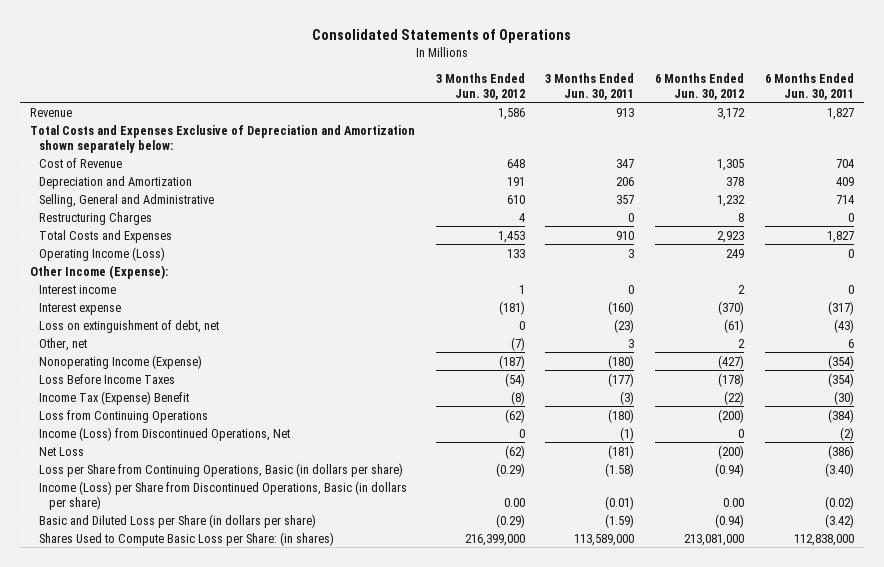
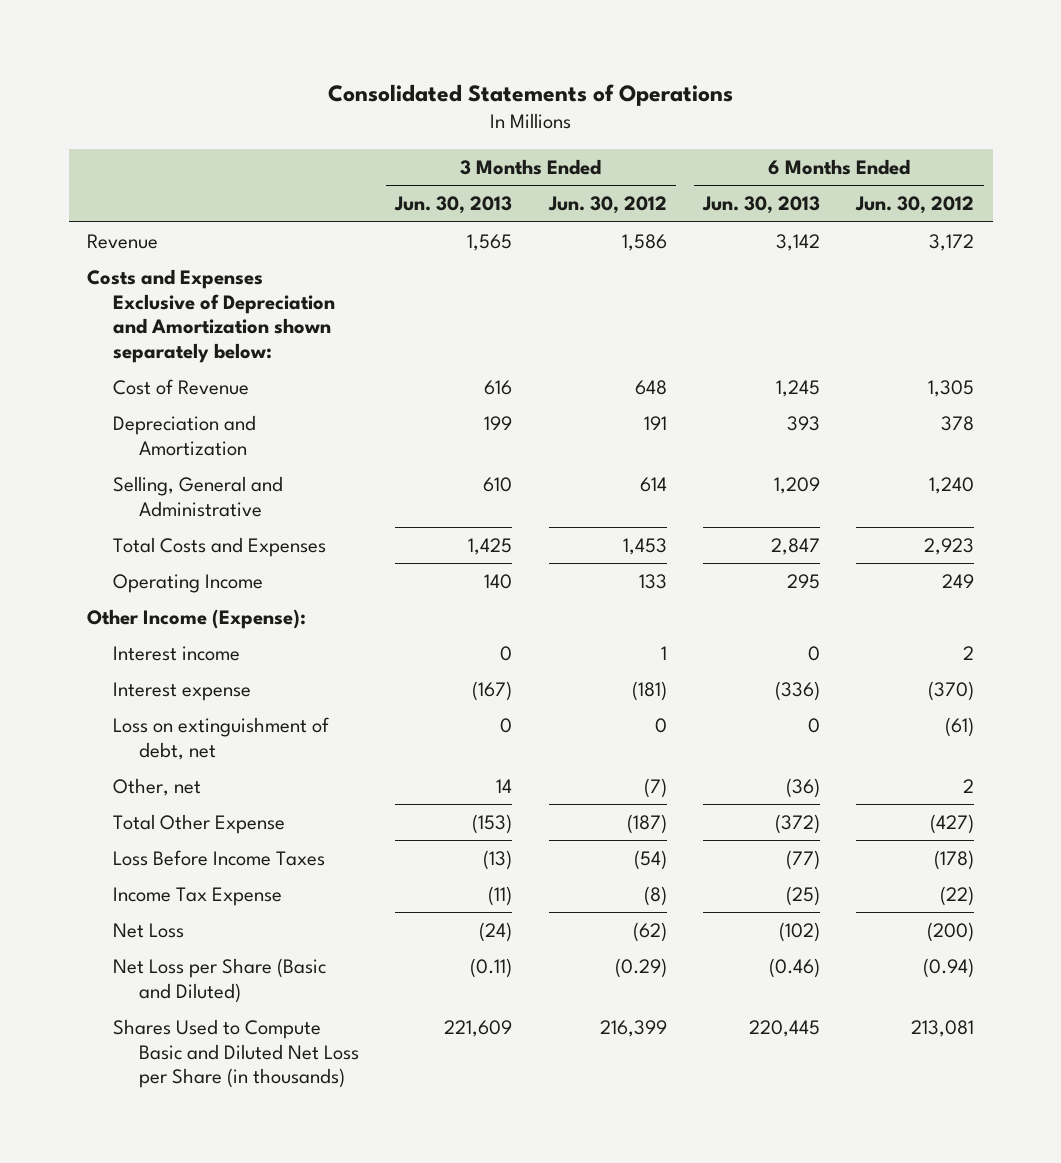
- | 3 Months Ended Jun. 30, 2012 | 3 Months Ended Jun. 30, 2011 | 6 Months Ended Jun. 30, 2012 | 6 Months Ended Jun. 30, 2011
+ | 3 Months Ended Jun. 30, 2013 | 3 Months Ended Jun. 30, 2012 | 6 Months Ended Jun. 30, 2013 | 6 Months Ended Jun. 30, 2012
- Total Costs and Expenses Exclusive of Depreciation and Amortization shown separately below:
+ Costs and Expenses Exclusive of Depreciation and Amortization shown separately below:
- Selling, General and Administrative | 610 | 357 | 1,232 | 714
- Restructuring Charges | 4 | 0 | 8 | 0
+ Selling, General and Administrative | 610 | 614 | 1,209 | 1,240
- Operating Income (Loss) | 133 | 3 | 249 | 0
+ Operating Income | 140 | 133 | 295 | 249
- Nonoperating Income (Expense) | (187) | (180) | (427) | (354)
+ Total Other Expense | (153) | (187) | (372) | (427)
- Income Tax (Expense) Benefit | (8) | (3) | (22) | (30)
- Loss from Continuing Operations | (62) | (180) | (200) | (384)
- Income (Loss) from Discontinued Operations, Net | 0 | (1) | 0 | (2)
+ Income Tax Expense | (11) | (8) | (25) | (22)
- Loss per Share from Continuing Operations, Basic (in dollars per share) | (0.29) | (1.58) | (0.94) | (3.40)
- Income (Loss) per Share from Discontinued Operations, Basic (in dollars per share) | 0.00 | (0.01) | 0.00 | (0.02)
- Basic and Diluted Loss per Share (in dollars per share) | (0.29) | (1.59) | (0.94) | (3.42)
- Shares Used to Compute Basic Loss per Share: (in shares) | 216,399,000 | 113,589,000 | 213,081,000 | 112,838,000
+ Net Loss per Share (Basic and Diluted) | (0.11) | (0.29) | (0.46) | (0.94)
+ Shares Used to Compute Basic and Diluted Net Loss per Share (in thousands) | 221,609 | 216,399 | 220,445 | 213,081

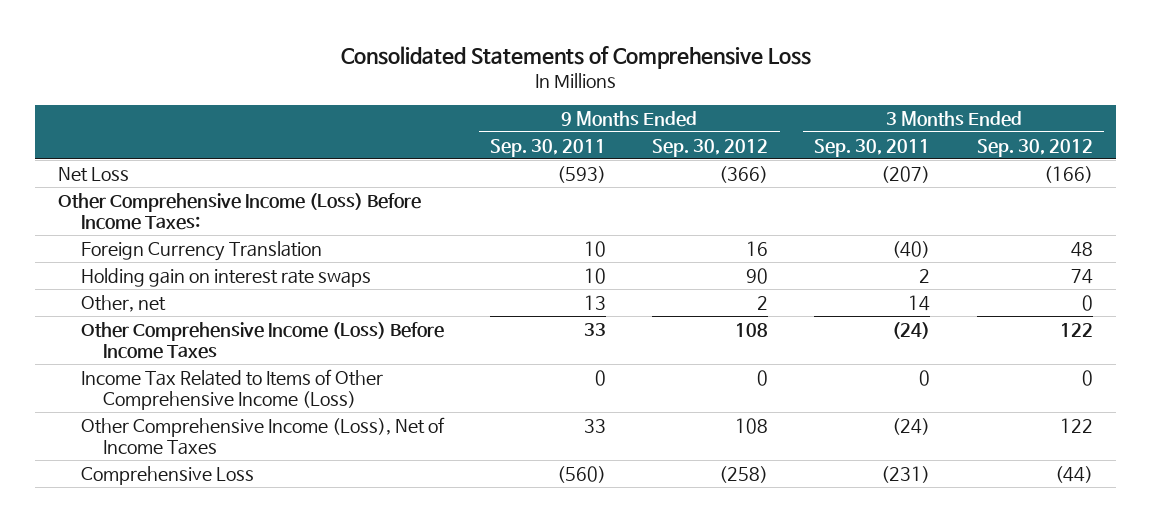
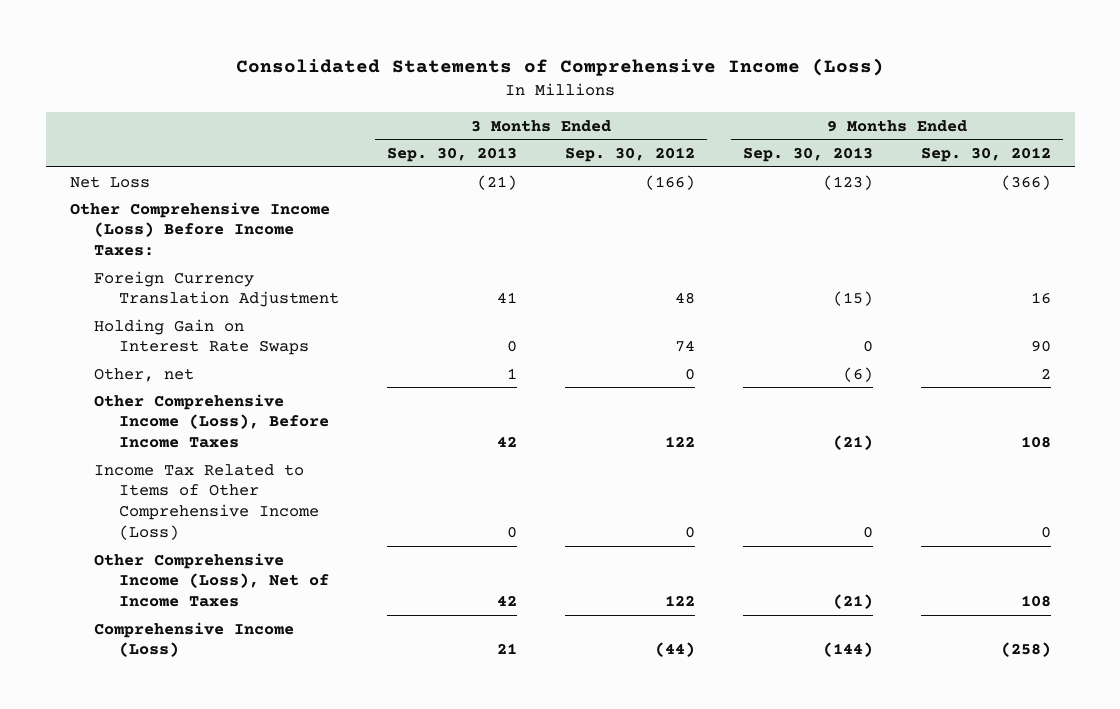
- Consolidated Statements of Comprehensive Loss
+ Consolidated Statements of Comprehensive Income (Loss)
- | 9 Months Ended Sep. 30, 2011 | 9 Months Ended Sep. 30, 2012 | 3 Months Ended Sep. 30, 2011 | 3 Months Ended Sep. 30, 2012
+ | 3 Months Ended Sep. 30, 2013 | 3 Months Ended Sep. 30, 2012 | 9 Months Ended Sep. 30, 2013 | 9 Months Ended Sep. 30, 2012
- Foreign Currency Translation | 10 | 16 | (40) | 48
- Holding gain on interest rate swaps | 10 | 90 | 2 | 74
+ Foreign Currency Translation Adjustment | 41 | 48 | (15) | 16
+ Holding Gain on Interest Rate Swaps | 0 | 74 | 0 | 90
- Other Comprehensive Income (Loss) Before Income Taxes | 33 | 108 | (24) | 122
+ Other Comprehensive Income (Loss), Before Income Taxes | 42 | 122 | (21) | 108
- Comprehensive Loss | (560) | (258) | (231) | (44)
+ Comprehensive Income (Loss) | 21 | (44) | (144) | (258)

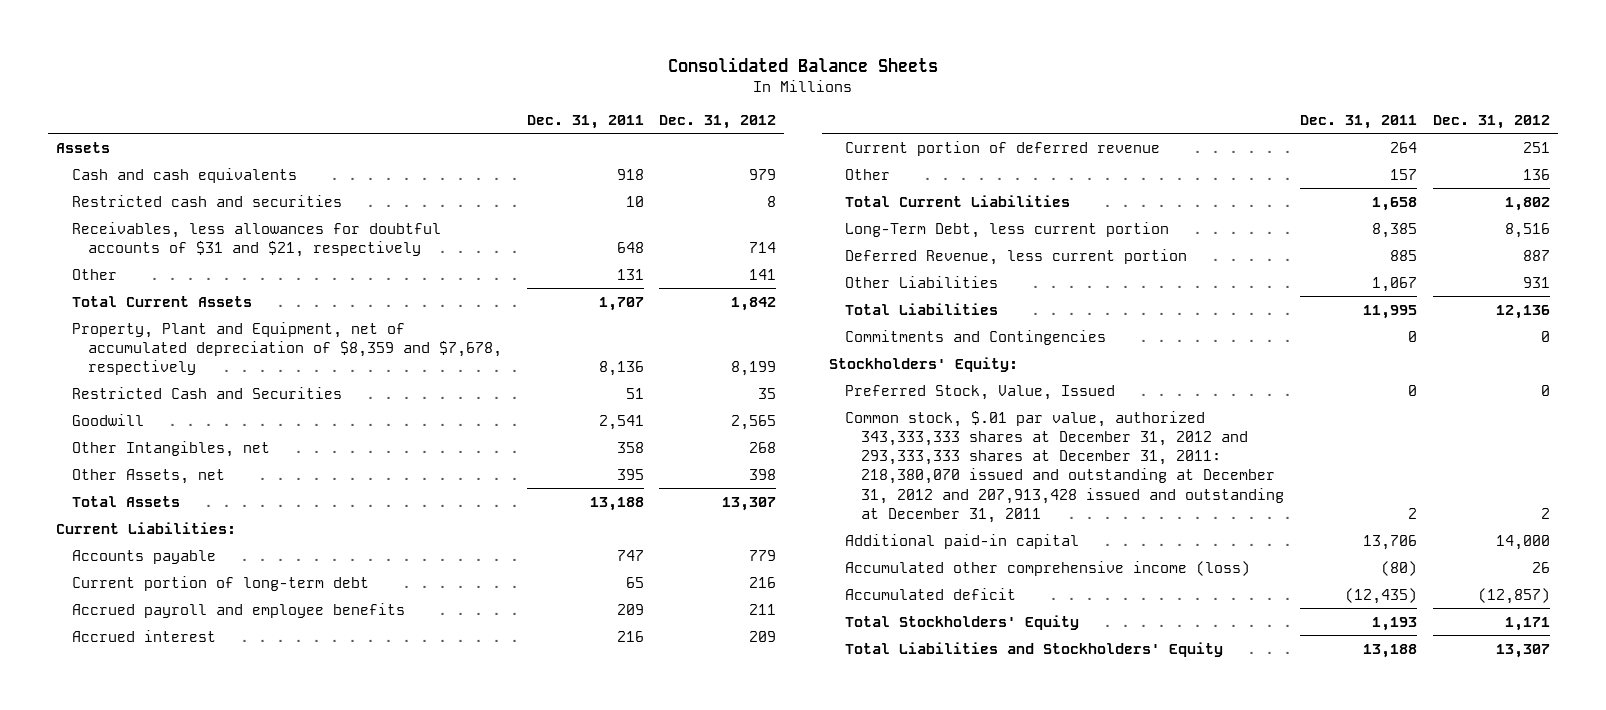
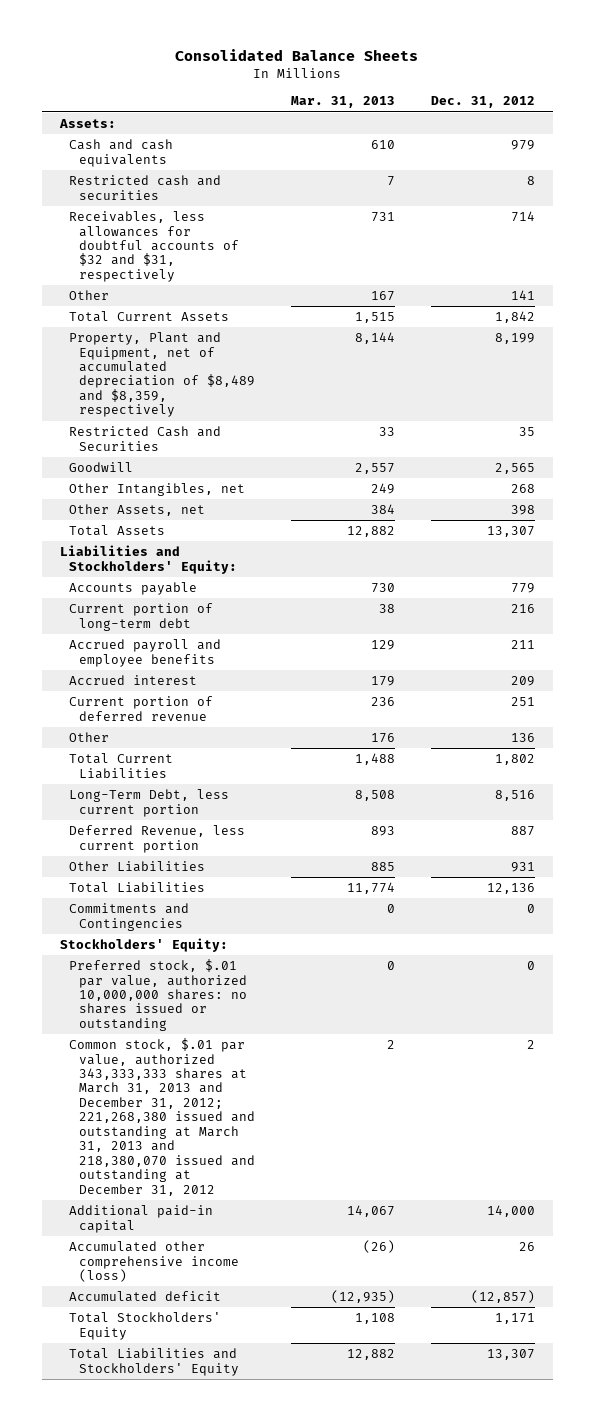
- | Dec. 31, 2011 | Dec. 31, 2012
+ | Mar. 31, 2013 | Dec. 31, 2012
- Assets
+ Assets:
- Receivables, less allowances for doubtful accounts of $31 and $21, respectively | 648 | 714
+ Receivables, less allowances for doubtful accounts of $32 and $31, respectively | 731 | 714
- Property, Plant and Equipment, net of accumulated depreciation of $8,359 and $7,678, respectively | 8,136 | 8,199
+ Property, Plant and Equipment, net of accumulated depreciation of $8,489 and $8,359, respectively | 8,144 | 8,199
- Current Liabilities:
+ Liabilities and Stockholders' Equity:
- Preferred Stock, Value, Issued | 0 | 0
- Common stock, $.01 par value, authorized 343,333,333 shares at December 31, 2012 and 293,333,333 shares at December 31, 2011: 218,380,070 issued and outstanding at December 31, 2012 and 207,913,428 issued and outstanding at December 31, 2011 | 2 | 2
+ Preferred stock, $.01 par value, authorized 10,000,000 shares: no shares issued or outstanding | 0 | 0
+ Common stock, $.01 par value, authorized 343,333,333 shares at March 31, 2013 and December 31, 2012; 221,268,380 issued and outstanding at March 31, 2013 and 218,380,070 issued and outstanding at December 31, 2012 | 2 | 2

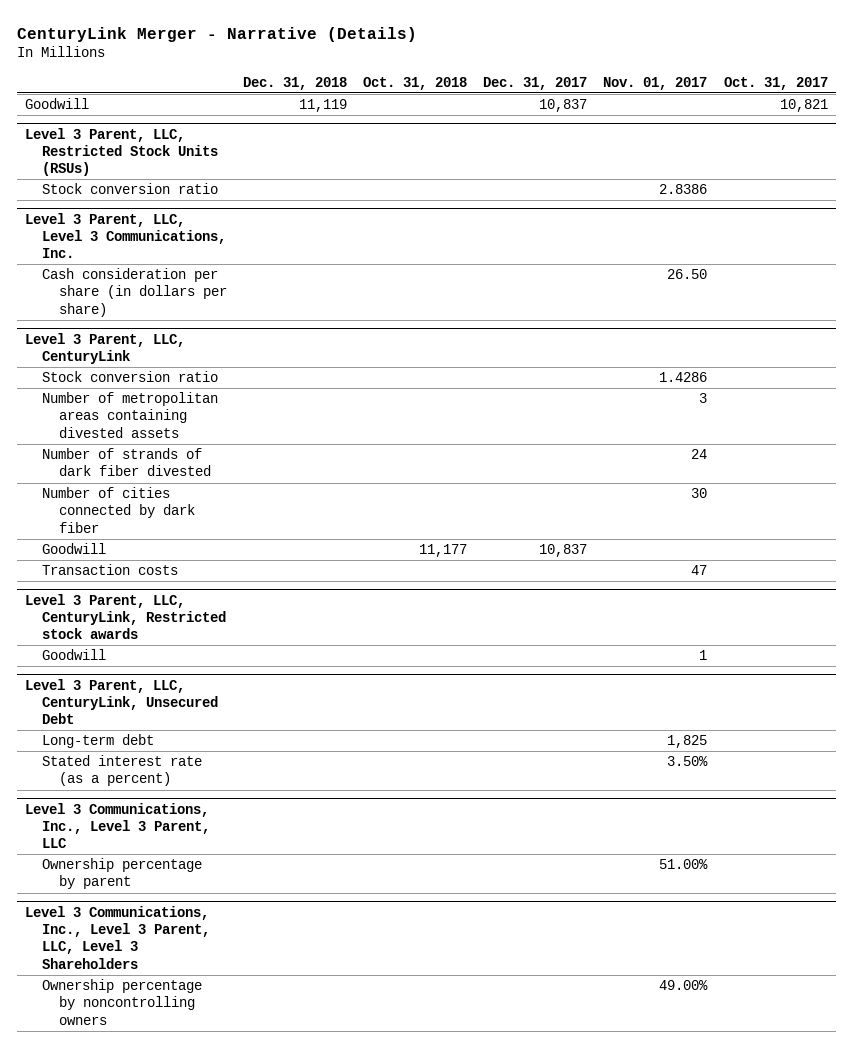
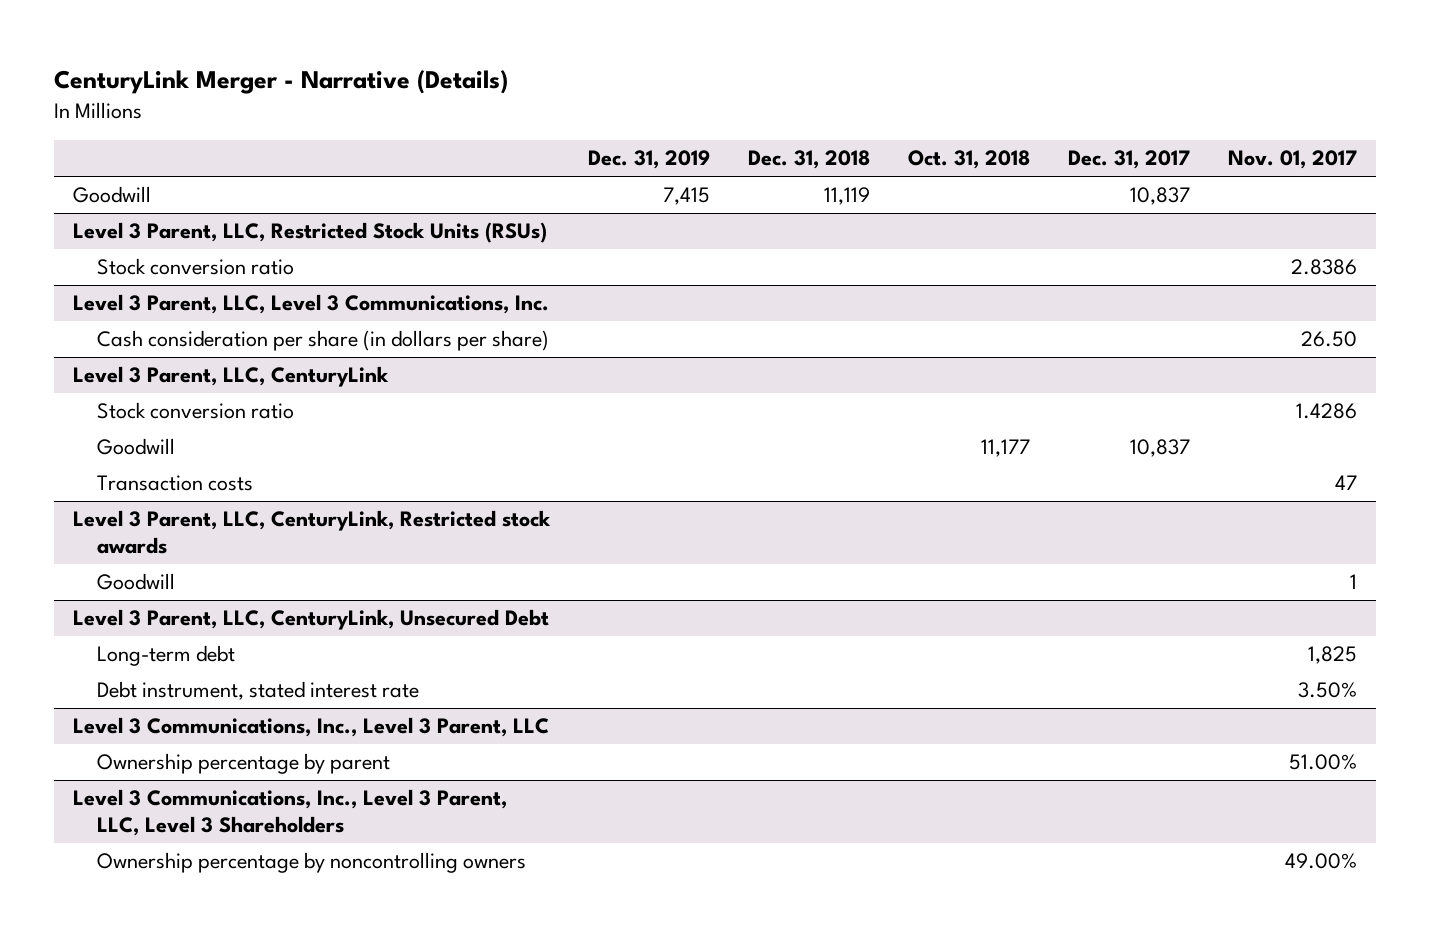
- | Dec. 31, 2018 | Oct. 31, 2018 | Dec. 31, 2017 | Nov. 01, 2017 | Oct. 31, 2017
+ | Dec. 31, 2019 | Dec. 31, 2018 | Oct. 31, 2018 | Dec. 31, 2017 | Nov. 01, 2017
@ Level 3 Parent, LLC, CenturyLink
- Number of metropolitan areas containing divested assets | | | | 3 |
- Number of strands of dark fiber divested | | | | 24 |
- Number of cities connected by dark fiber | | | | 30 |
@ Level 3 Parent, LLC, CenturyLink, Unsecured Debt
- Stated interest rate (as a percent) | | | | 3.50% |
+ Debt instrument, stated interest rate | | | | | 3.50%

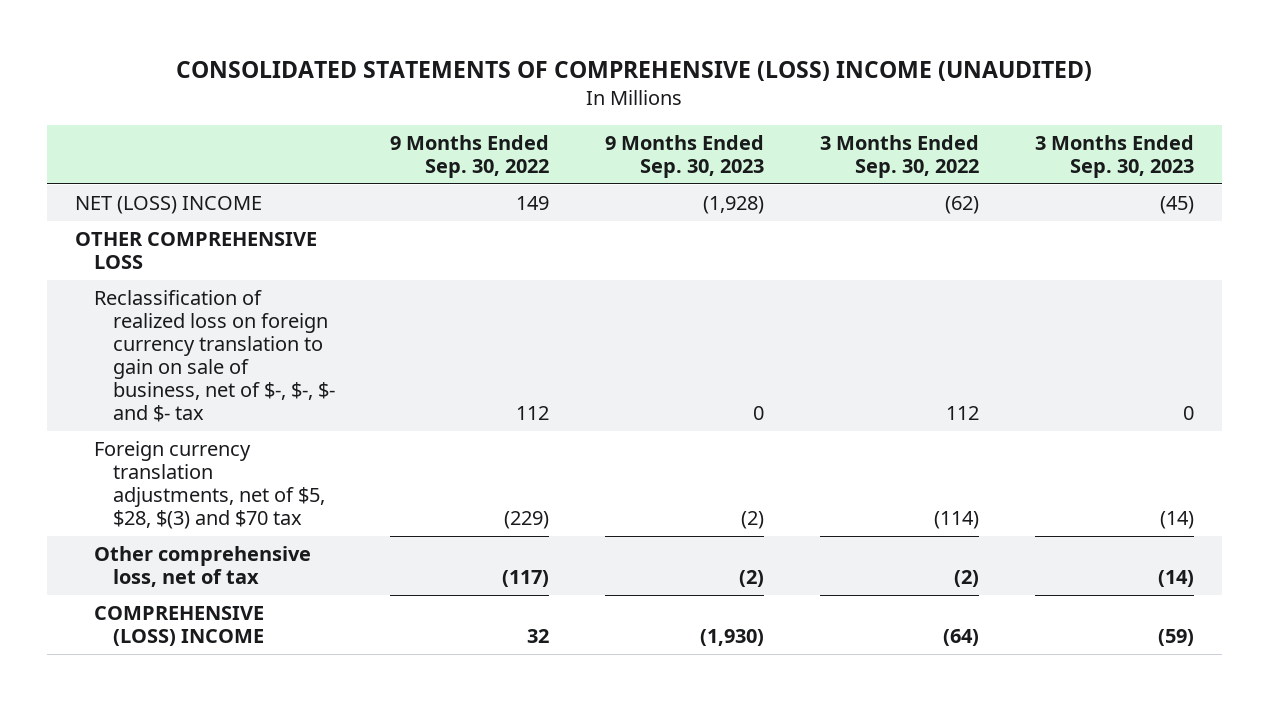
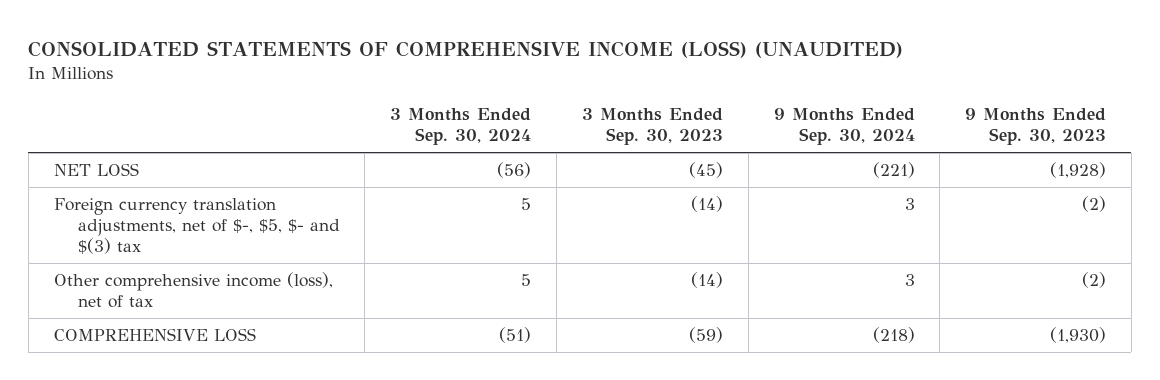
- CONSOLIDATED STATEMENTS OF COMPREHENSIVE (LOSS) INCOME (UNAUDITED)
+ CONSOLIDATED STATEMENTS OF COMPREHENSIVE INCOME (LOSS) (UNAUDITED)
- | 9 Months Ended Sep. 30, 2022 | 9 Months Ended Sep. 30, 2023 | 3 Months Ended Sep. 30, 2022 | 3 Months Ended Sep. 30, 2023
+ | 3 Months Ended Sep. 30, 2024 | 3 Months Ended Sep. 30, 2023 | 9 Months Ended Sep. 30, 2024 | 9 Months Ended Sep. 30, 2023
- NET (LOSS) INCOME | 149 | (1,928) | (62) | (45)
- OTHER COMPREHENSIVE LOSS
- Reclassification of realized loss on foreign currency translation to gain on sale of business, net of $-, $-, $- and $- tax | 112 | 0 | 112 | 0
- Foreign currency translation adjustments, net of $5, $28, $(3) and $70 tax | (229) | (2) | (114) | (14)
- Other comprehensive loss, net of tax | (117) | (2) | (2) | (14)
- COMPREHENSIVE (LOSS) INCOME | 32 | (1,930) | (64) | (59)
+ NET LOSS | (56) | (45) | (221) | (1,928)
+ Foreign currency translation adjustments, net of $-, $5, $- and $(3) tax | 5 | (14) | 3 | (2)
+ Other comprehensive income (loss), net of tax | 5 | (14) | 3 | (2)
+ COMPREHENSIVE LOSS | (51) | (59) | (218) | (1,930)

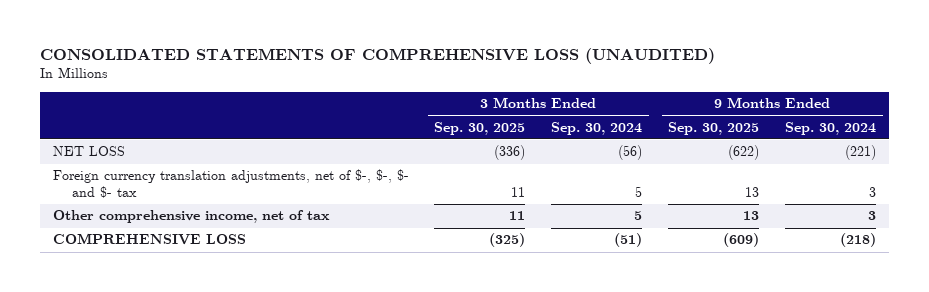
- CONSOLIDATED STATEMENTS OF COMPREHENSIVE INCOME (LOSS) (UNAUDITED)
+ CONSOLIDATED STATEMENTS OF COMPREHENSIVE LOSS (UNAUDITED)
- | 3 Months Ended Sep. 30, 2024 | 3 Months Ended Sep. 30, 2023 | 9 Months Ended Sep. 30, 2024 | 9 Months Ended Sep. 30, 2023
+ | 3 Months Ended Sep. 30, 2025 | 3 Months Ended Sep. 30, 2024 | 9 Months Ended Sep. 30, 2025 | 9 Months Ended Sep. 30, 2024
- Foreign currency translation adjustments, net of $-, $5, $- and $(3) tax | 5 | (14) | 3 | (2)
- Other comprehensive income (loss), net of tax | 5 | (14) | 3 | (2)
+ Foreign currency translation adjustments, net of $-, $-, $- and $- tax | 11 | 5 | 13 | 3
+ Other comprehensive income, net of tax | 11 | 5 | 13 | 3

